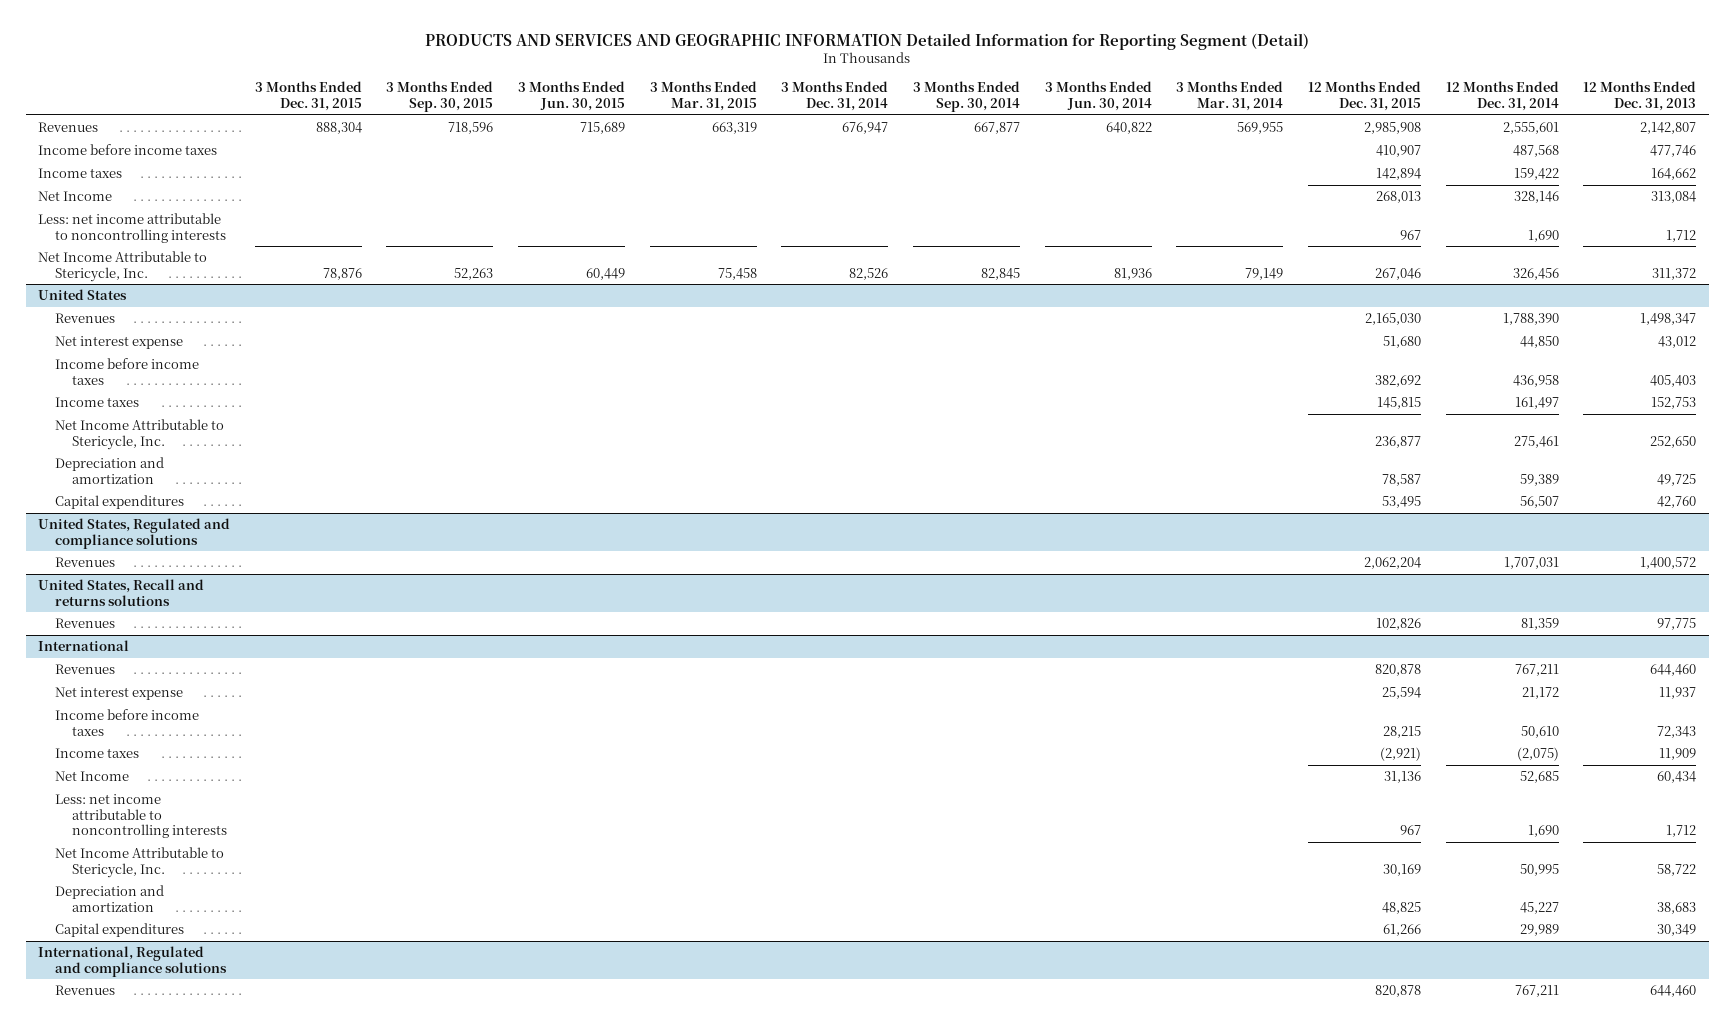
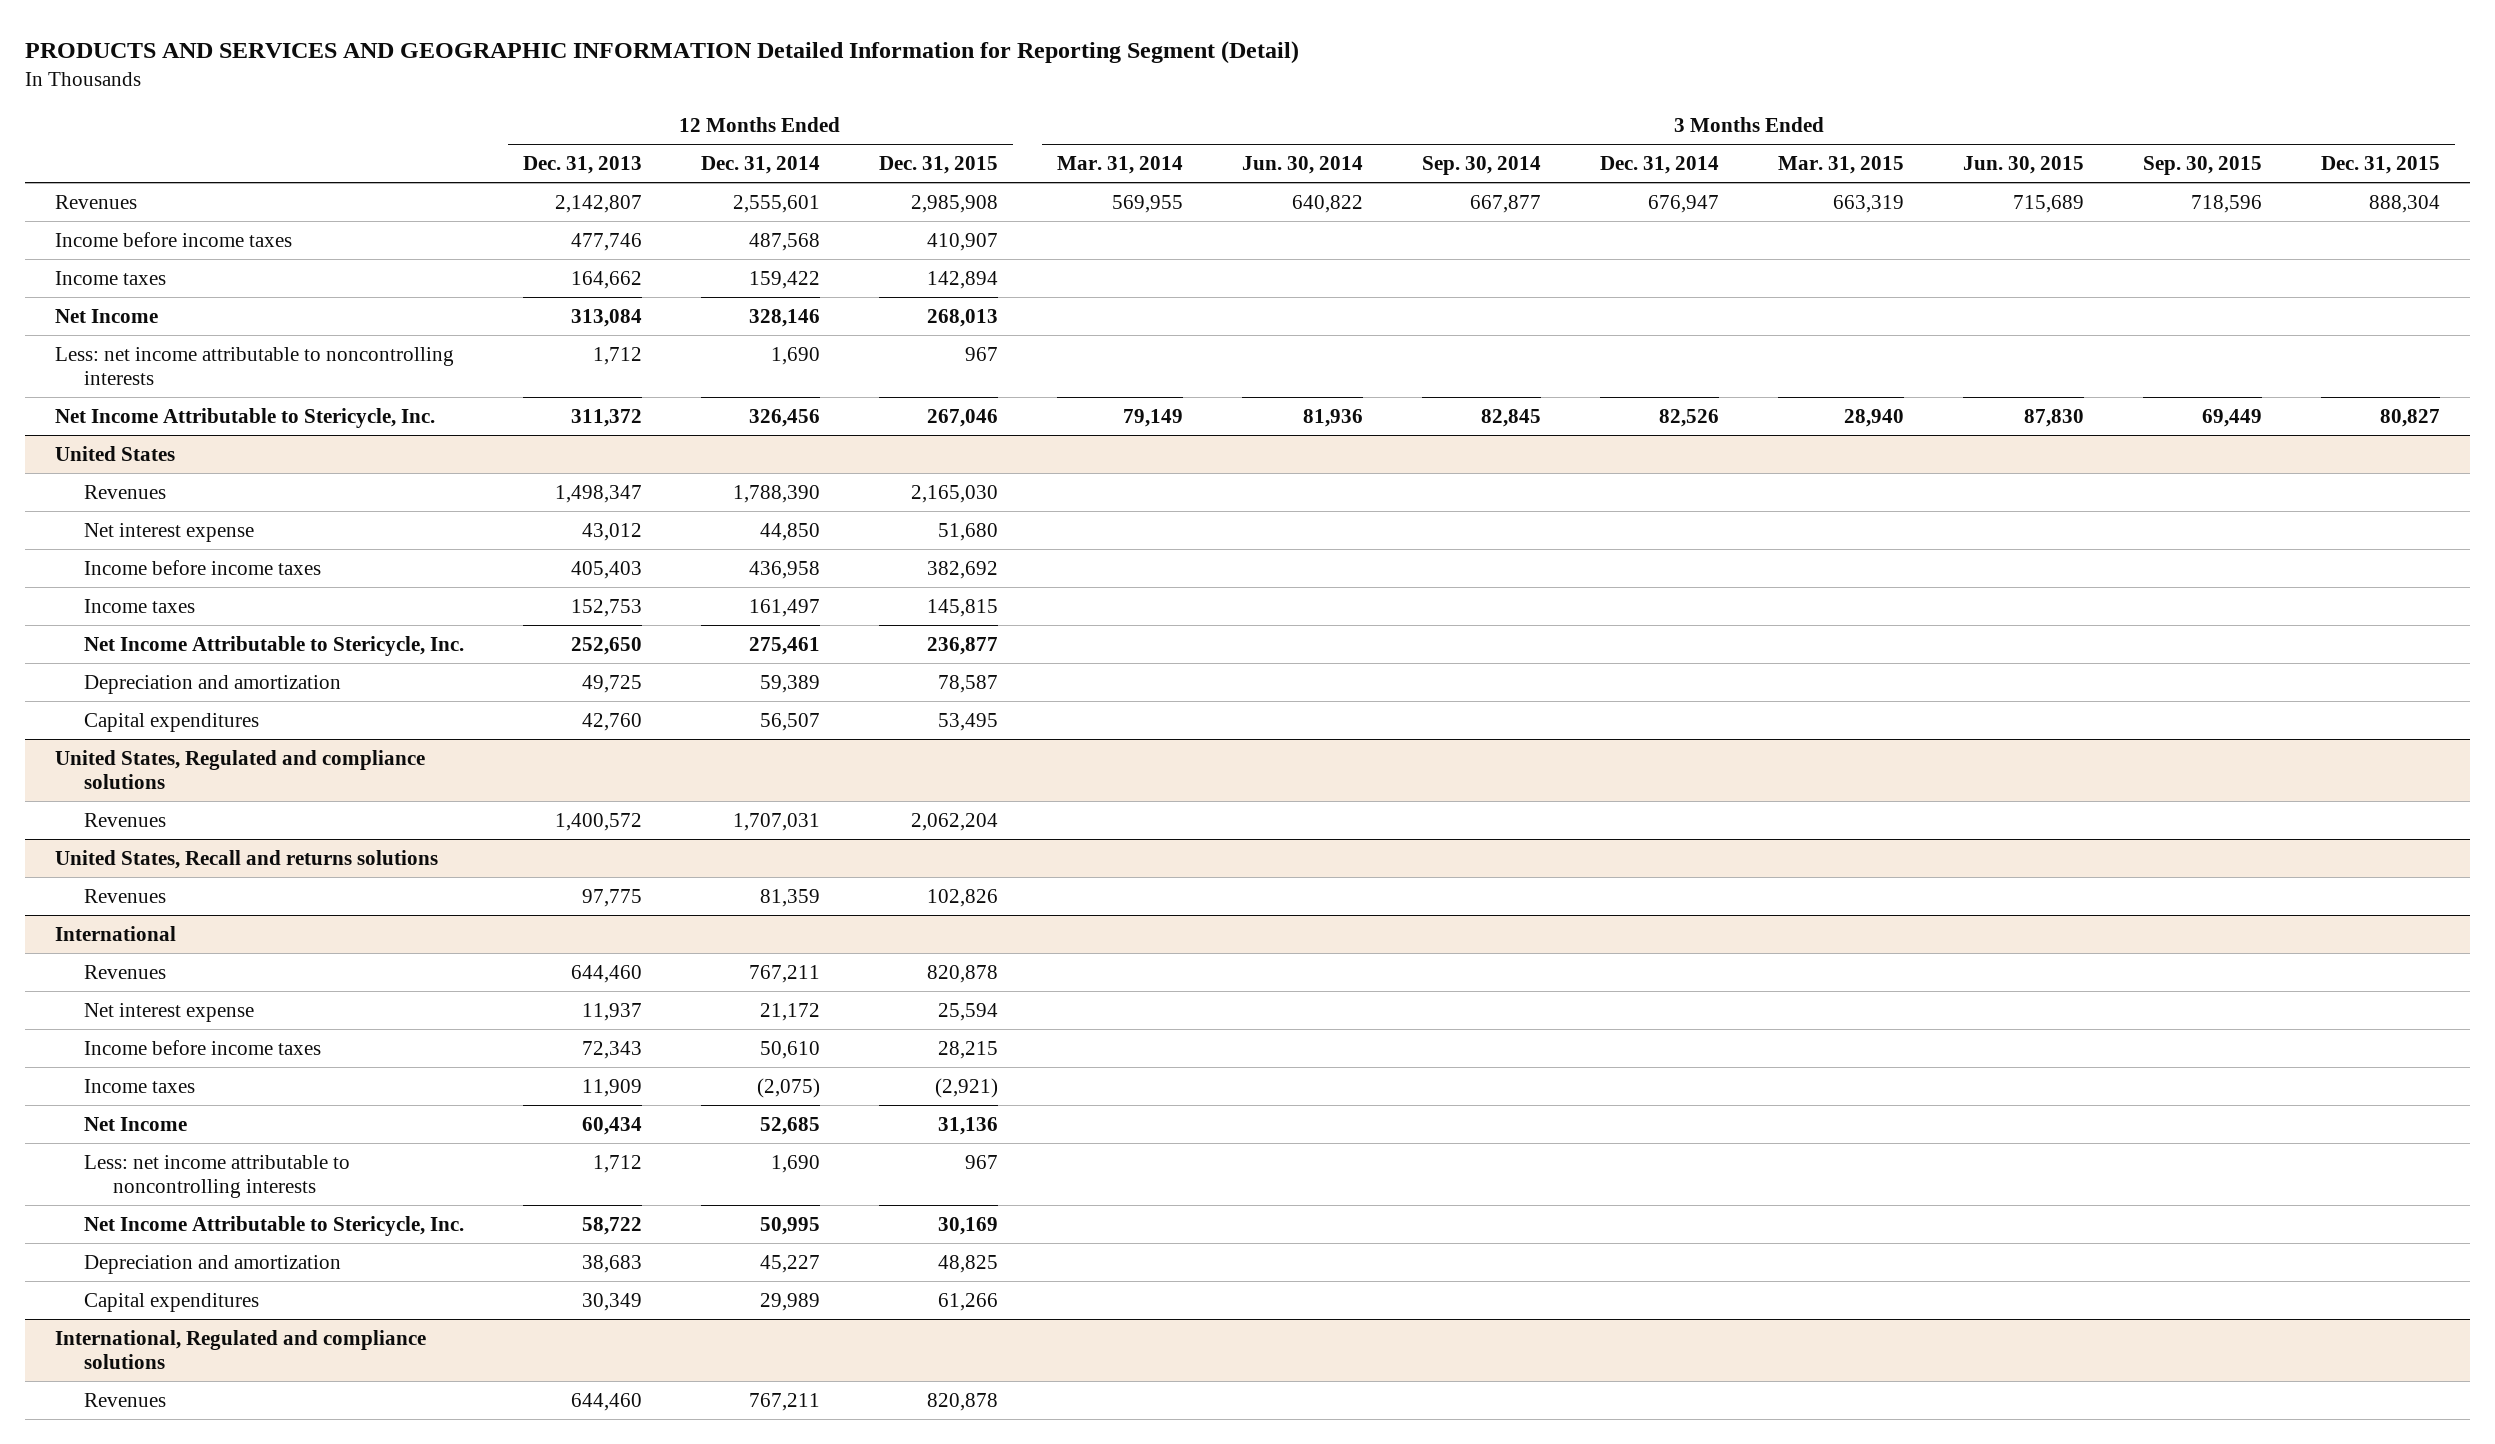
- | 3 Months Ended Dec. 31, 2015 | 3 Months Ended Sep. 30, 2015 | 3 Months Ended Jun. 30, 2015 | 3 Months Ended Mar. 31, 2015 | 3 Months Ended Dec. 31, 2014 | 3 Months Ended Sep. 30, 2014 | 3 Months Ended Jun. 30, 2014 | 3 Months Ended Mar. 31, 2014 | 12 Months Ended Dec. 31, 2015 | 12 Months Ended Dec. 31, 2014 | 12 Months Ended Dec. 31, 2013
+ | 12 Months Ended Dec. 31, 2013 | 12 Months Ended Dec. 31, 2014 | 12 Months Ended Dec. 31, 2015 | 3 Months Ended Mar. 31, 2014 | 3 Months Ended Jun. 30, 2014 | 3 Months Ended Sep. 30, 2014 | 3 Months Ended Dec. 31, 2014 | 3 Months Ended Mar. 31, 2015 | 3 Months Ended Jun. 30, 2015 | 3 Months Ended Sep. 30, 2015 | 3 Months Ended Dec. 31, 2015
- Net Income Attributable to Stericycle, Inc. | 78,876 | 52,263 | 60,449 | 75,458 | 82,526 | 82,845 | 81,936 | 79,149 | 267,046 | 326,456 | 311,372
+ Net Income Attributable to Stericycle, Inc. | 311,372 | 326,456 | 267,046 | 79,149 | 81,936 | 82,845 | 82,526 | 28,940 | 87,830 | 69,449 | 80,827

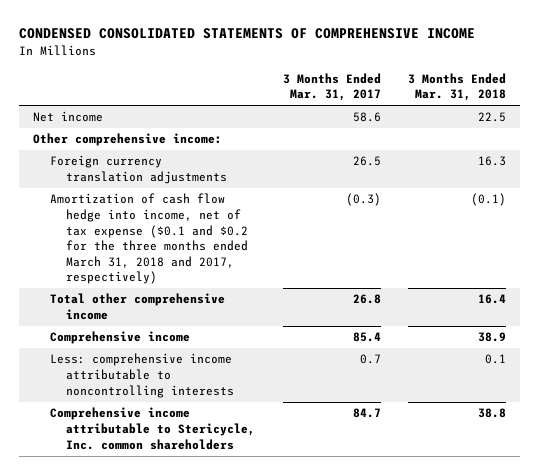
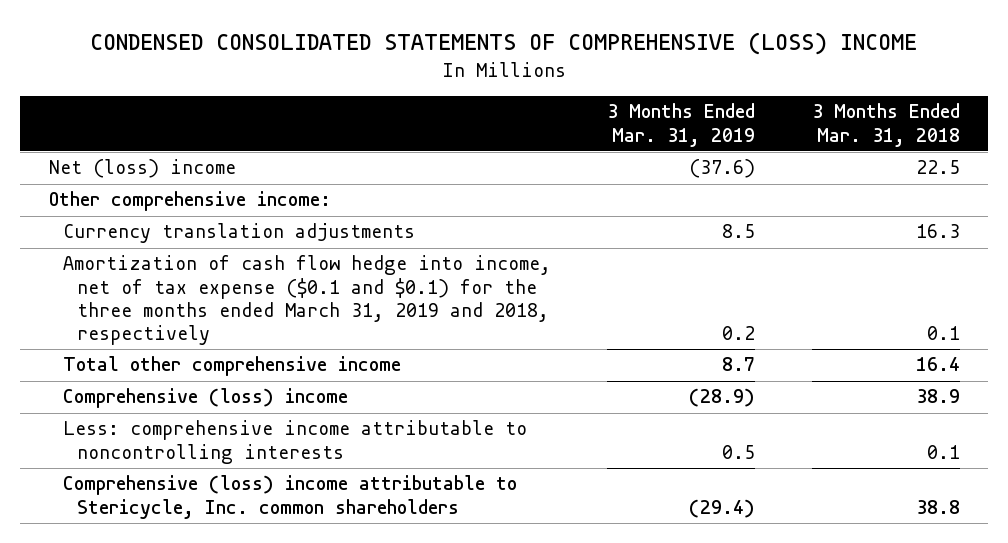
- CONDENSED CONSOLIDATED STATEMENTS OF COMPREHENSIVE INCOME
+ CONDENSED CONSOLIDATED STATEMENTS OF COMPREHENSIVE (LOSS) INCOME
- | 3 Months Ended Mar. 31, 2017 | 3 Months Ended Mar. 31, 2018
+ | 3 Months Ended Mar. 31, 2019 | 3 Months Ended Mar. 31, 2018
- Net income | 58.6 | 22.5
+ Net (loss) income | (37.6) | 22.5
- Foreign currency translation adjustments | 26.5 | 16.3
- Amortization of cash flow hedge into income, net of tax expense ($0.1 and $0.2 for the three months ended March 31, 2018 and 2017, respectively) | (0.3) | (0.1)
+ Currency translation adjustments | 8.5 | 16.3
+ Amortization of cash flow hedge into income, net of tax expense ($0.1 and $0.1) for the three months ended March 31, 2019 and 2018, respectively | 0.2 | 0.1
- Comprehensive income | 85.4 | 38.9
+ Comprehensive (loss) income | (28.9) | 38.9
- Comprehensive income attributable to Stericycle, Inc. common shareholders | 84.7 | 38.8
+ Comprehensive (loss) income attributable to Stericycle, Inc. common shareholders | (29.4) | 38.8

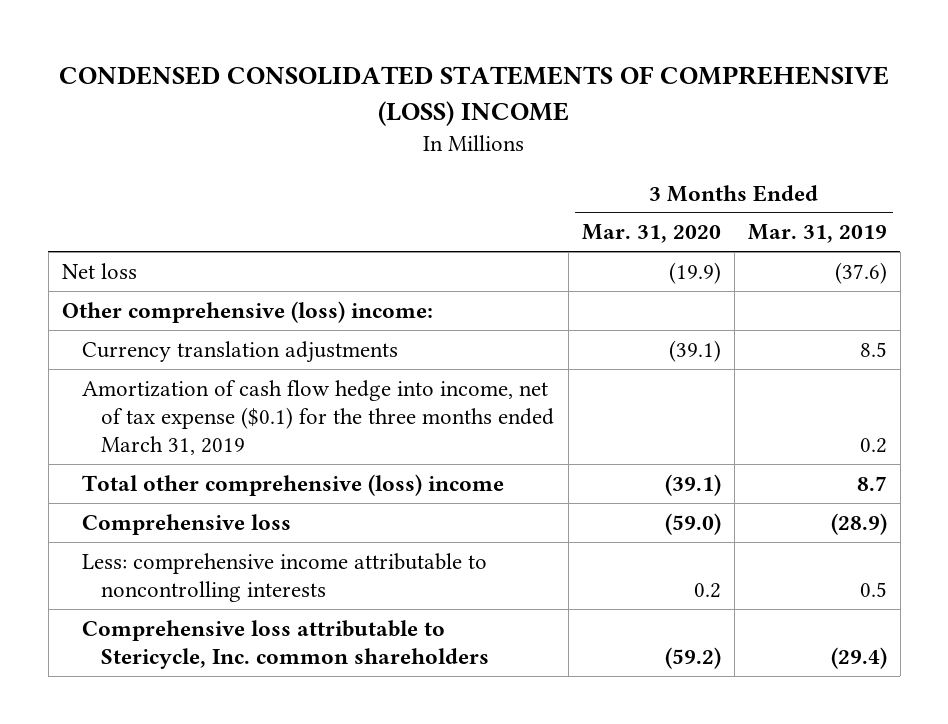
- | 3 Months Ended Mar. 31, 2019 | 3 Months Ended Mar. 31, 2018
+ | 3 Months Ended Mar. 31, 2020 | 3 Months Ended Mar. 31, 2019
- Net (loss) income | (37.6) | 22.5
- Other comprehensive income:
+ Net loss | (19.9) | (37.6)
+ Other comprehensive (loss) income:
- Amortization of cash flow hedge into income, net of tax expense ($0.1 and $0.1) for the three months ended March 31, 2019 and 2018, respectively | 0.2 | 0.1
- Total other comprehensive income | 8.7 | 16.4
- Comprehensive (loss) income | (28.9) | 38.9
+ Amortization of cash flow hedge into income, net of tax expense ($0.1) for the three months ended March 31, 2019 | | 0.2
+ Total other comprehensive (loss) income | (39.1) | 8.7
+ Comprehensive loss | (59.0) | (28.9)
- Comprehensive (loss) income attributable to Stericycle, Inc. common shareholders | (29.4) | 38.8
+ Comprehensive loss attributable to Stericycle, Inc. common shareholders | (59.2) | (29.4)

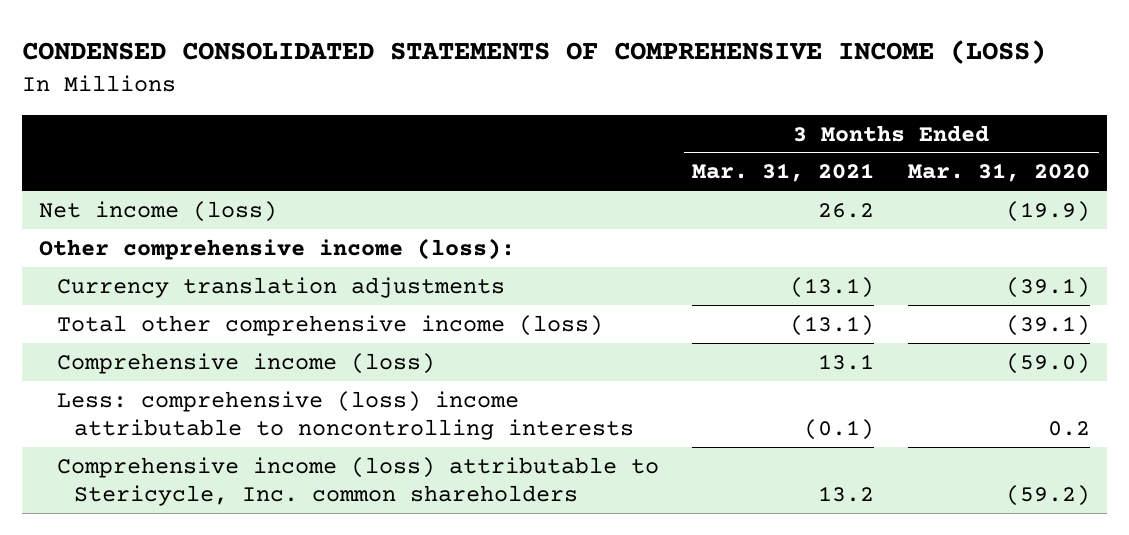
- CONDENSED CONSOLIDATED STATEMENTS OF COMPREHENSIVE (LOSS) INCOME
+ CONDENSED CONSOLIDATED STATEMENTS OF COMPREHENSIVE INCOME (LOSS)
- | 3 Months Ended Mar. 31, 2020 | 3 Months Ended Mar. 31, 2019
+ | 3 Months Ended Mar. 31, 2021 | 3 Months Ended Mar. 31, 2020
- Net loss | (19.9) | (37.6)
- Other comprehensive (loss) income:
+ Net income (loss) | 26.2 | (19.9)
+ Other comprehensive income (loss):
- Amortization of cash flow hedge into income, net of tax expense ($0.1) for the three months ended March 31, 2019 | | 0.2
- Total other comprehensive (loss) income | (39.1) | 8.7
- Comprehensive loss | (59.0) | (28.9)
- Less: comprehensive income attributable to noncontrolling interests | 0.2 | 0.5
- Comprehensive loss attributable to Stericycle, Inc. common shareholders | (59.2) | (29.4)
+ Total other comprehensive income (loss) | (13.1) | (39.1)
+ Comprehensive income (loss) | 13.1 | (59.0)
+ Less: comprehensive (loss) income attributable to noncontrolling interests | (0.1) | 0.2
+ Comprehensive income (loss) attributable to Stericycle, Inc. common shareholders | 13.2 | (59.2)

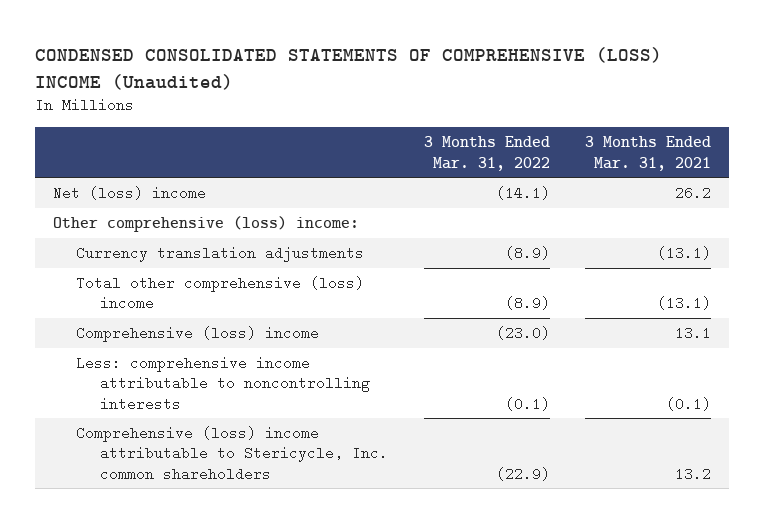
- CONDENSED CONSOLIDATED STATEMENTS OF COMPREHENSIVE INCOME (LOSS)
+ CONDENSED CONSOLIDATED STATEMENTS OF COMPREHENSIVE (LOSS) INCOME (Unaudited)
- | 3 Months Ended Mar. 31, 2021 | 3 Months Ended Mar. 31, 2020
+ | 3 Months Ended Mar. 31, 2022 | 3 Months Ended Mar. 31, 2021
- Net income (loss) | 26.2 | (19.9)
- Other comprehensive income (loss):
+ Net (loss) income | (14.1) | 26.2
+ Other comprehensive (loss) income:
- Total other comprehensive income (loss) | (13.1) | (39.1)
- Comprehensive income (loss) | 13.1 | (59.0)
- Less: comprehensive (loss) income attributable to noncontrolling interests | (0.1) | 0.2
- Comprehensive income (loss) attributable to Stericycle, Inc. common shareholders | 13.2 | (59.2)
+ Total other comprehensive (loss) income | (8.9) | (13.1)
+ Comprehensive (loss) income | (23.0) | 13.1
+ Less: comprehensive income attributable to noncontrolling interests | (0.1) | (0.1)
+ Comprehensive (loss) income attributable to Stericycle, Inc. common shareholders | (22.9) | 13.2

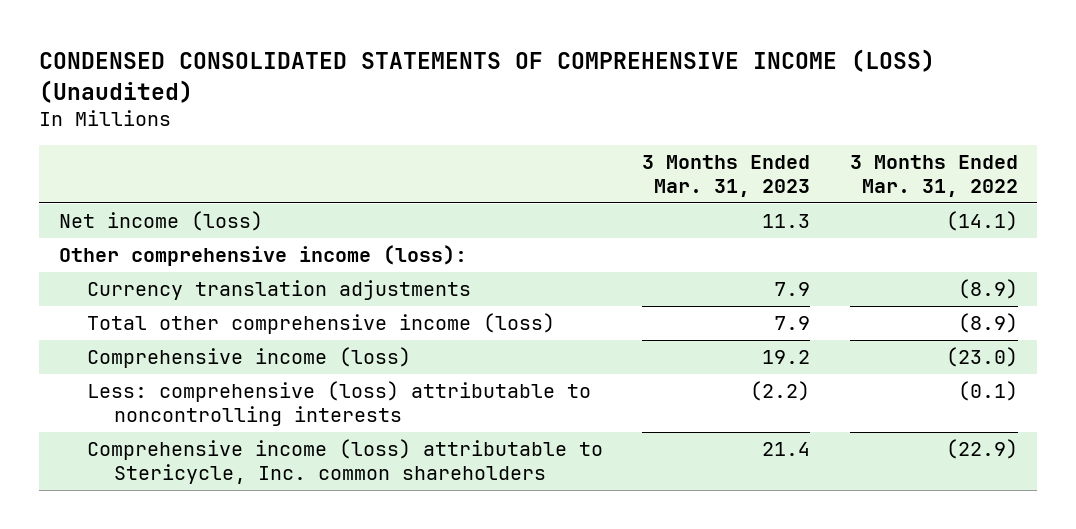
- CONDENSED CONSOLIDATED STATEMENTS OF COMPREHENSIVE (LOSS) INCOME (Unaudited)
+ CONDENSED CONSOLIDATED STATEMENTS OF COMPREHENSIVE INCOME (LOSS) (Unaudited)
- | 3 Months Ended Mar. 31, 2022 | 3 Months Ended Mar. 31, 2021
+ | 3 Months Ended Mar. 31, 2023 | 3 Months Ended Mar. 31, 2022
- Net (loss) income | (14.1) | 26.2
- Other comprehensive (loss) income:
+ Net income (loss) | 11.3 | (14.1)
+ Other comprehensive income (loss):
- Total other comprehensive (loss) income | (8.9) | (13.1)
- Comprehensive (loss) income | (23.0) | 13.1
- Less: comprehensive income attributable to noncontrolling interests | (0.1) | (0.1)
- Comprehensive (loss) income attributable to Stericycle, Inc. common shareholders | (22.9) | 13.2
+ Total other comprehensive income (loss) | 7.9 | (8.9)
+ Comprehensive income (loss) | 19.2 | (23.0)
+ Less: comprehensive (loss) attributable to noncontrolling interests | (2.2) | (0.1)
+ Comprehensive income (loss) attributable to Stericycle, Inc. common shareholders | 21.4 | (22.9)

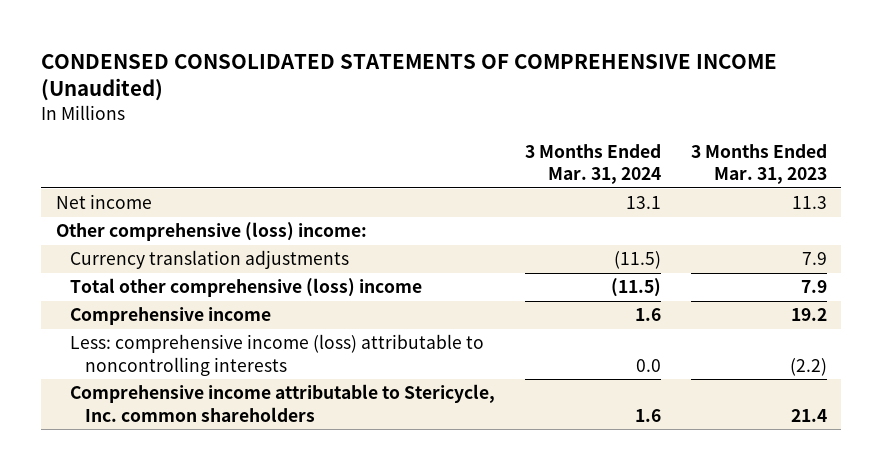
- CONDENSED CONSOLIDATED STATEMENTS OF COMPREHENSIVE INCOME (LOSS) (Unaudited)
+ CONDENSED CONSOLIDATED STATEMENTS OF COMPREHENSIVE INCOME (Unaudited)
- | 3 Months Ended Mar. 31, 2023 | 3 Months Ended Mar. 31, 2022
+ | 3 Months Ended Mar. 31, 2024 | 3 Months Ended Mar. 31, 2023
- Net income (loss) | 11.3 | (14.1)
- Other comprehensive income (loss):
+ Net income | 13.1 | 11.3
+ Other comprehensive (loss) income:
- Total other comprehensive income (loss) | 7.9 | (8.9)
- Comprehensive income (loss) | 19.2 | (23.0)
- Less: comprehensive (loss) attributable to noncontrolling interests | (2.2) | (0.1)
- Comprehensive income (loss) attributable to Stericycle, Inc. common shareholders | 21.4 | (22.9)
+ Total other comprehensive (loss) income | (11.5) | 7.9
+ Comprehensive income | 1.6 | 19.2
+ Less: comprehensive income (loss) attributable to noncontrolling interests | 0.0 | (2.2)
+ Comprehensive income attributable to Stericycle, Inc. common shareholders | 1.6 | 21.4

